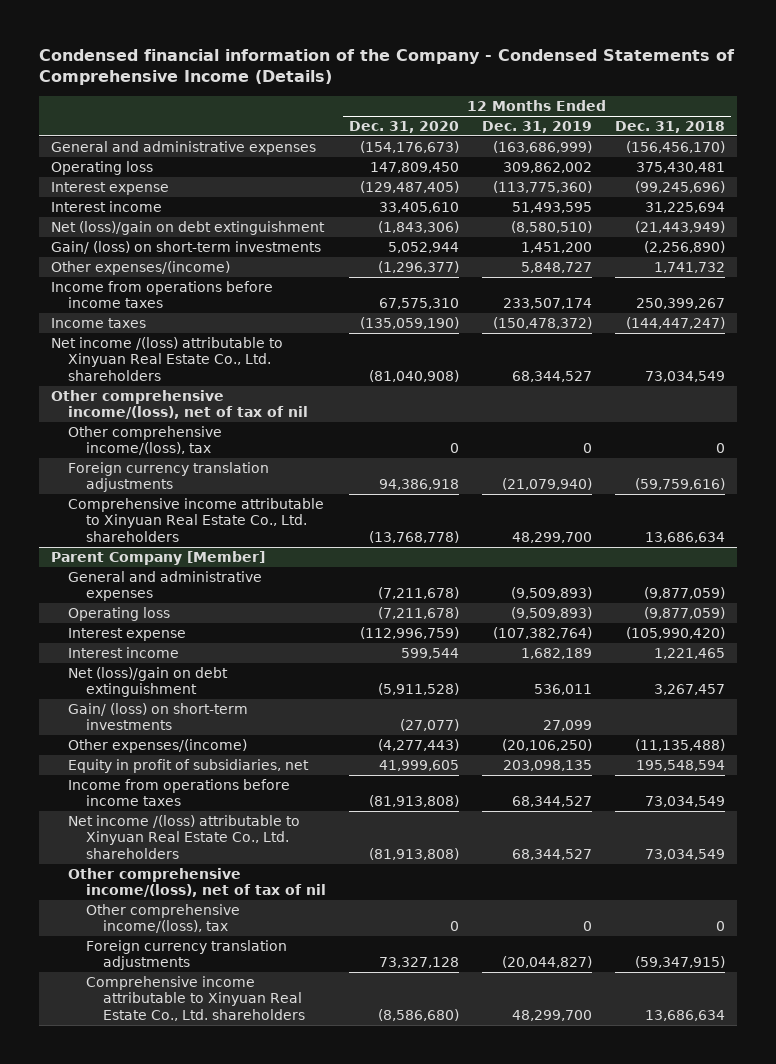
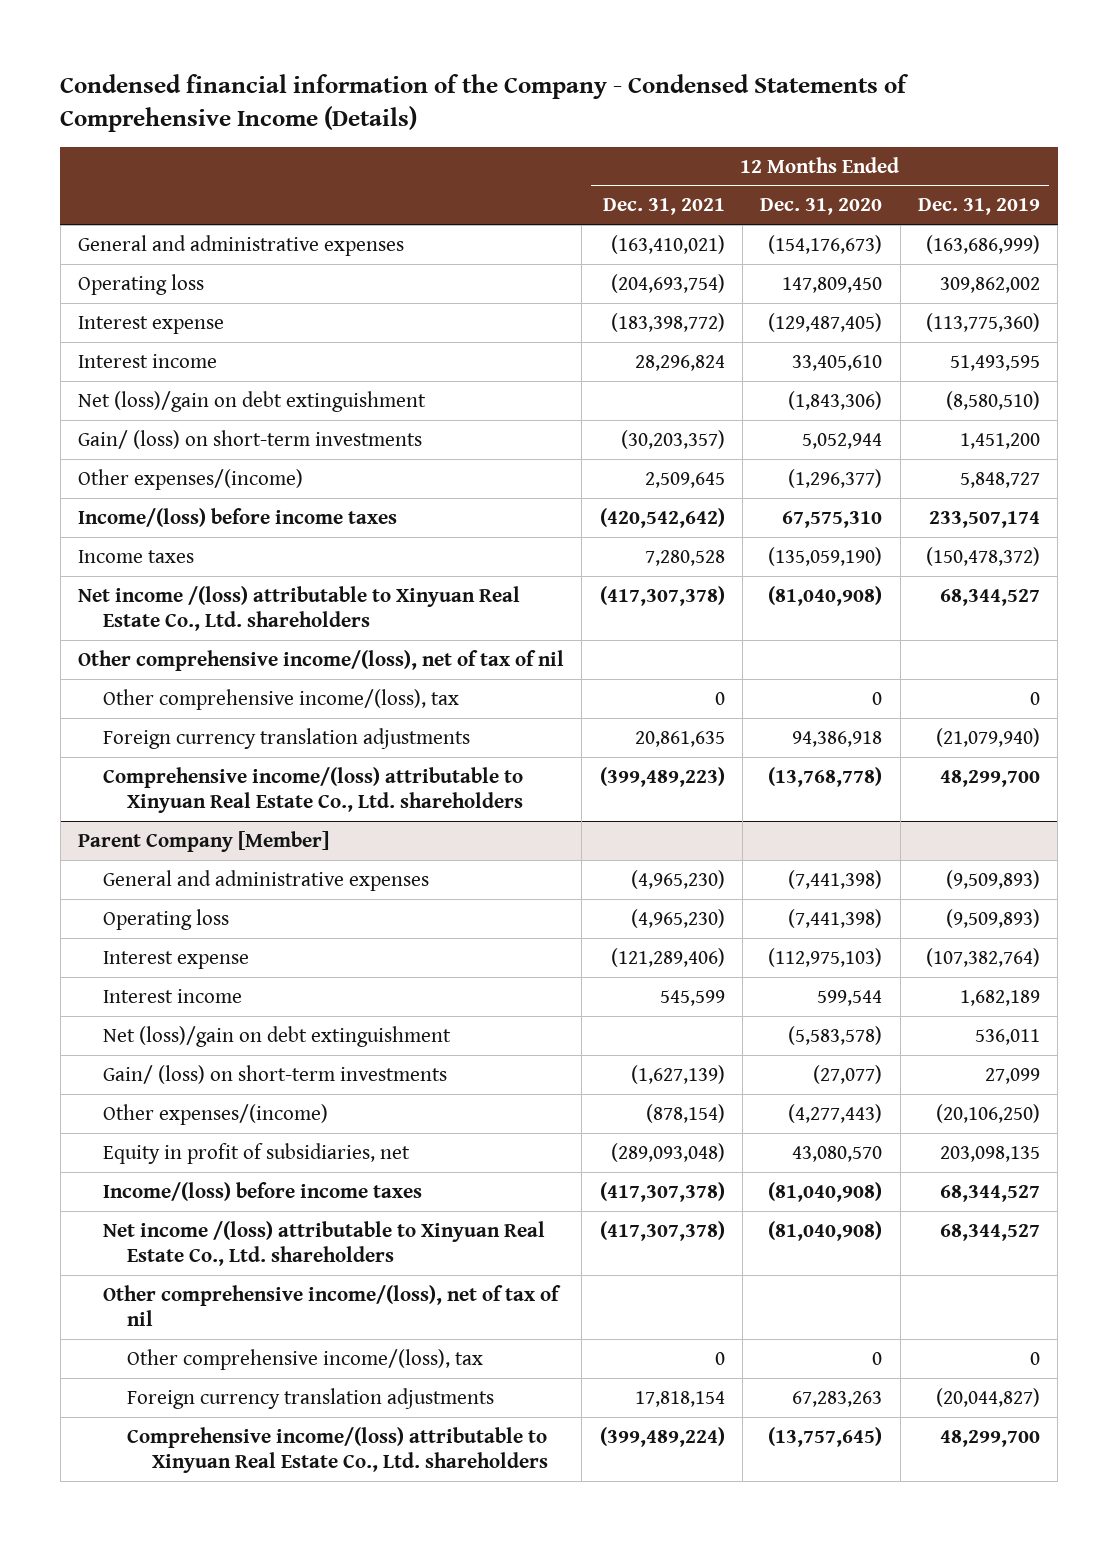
- | 12 Months Ended Dec. 31, 2020 | 12 Months Ended Dec. 31, 2019 | 12 Months Ended Dec. 31, 2018
+ | 12 Months Ended Dec. 31, 2021 | 12 Months Ended Dec. 31, 2020 | 12 Months Ended Dec. 31, 2019
- Income from operations before income taxes | 67,575,310 | 233,507,174 | 250,399,267
+ Income/(loss) before income taxes | (420,542,642) | 67,575,310 | 233,507,174
- Comprehensive income attributable to Xinyuan Real Estate Co., Ltd. shareholders | (13,768,778) | 48,299,700 | 13,686,634
+ Comprehensive income/(loss) attributable to Xinyuan Real Estate Co., Ltd. shareholders | (399,489,223) | (13,768,778) | 48,299,700
@ Parent Company [Member]
- General and administrative expenses | (7,211,678) | (9,509,893) | (9,877,059)
- Operating loss | (7,211,678) | (9,509,893) | (9,877,059)
- Interest expense | (112,996,759) | (107,382,764) | (105,990,420)
+ General and administrative expenses | (4,965,230) | (7,441,398) | (9,509,893)
+ Operating loss | (4,965,230) | (7,441,398) | (9,509,893)
+ Interest expense | (121,289,406) | (112,975,103) | (107,382,764)
- Net (loss)/gain on debt extinguishment | (5,911,528) | 536,011 | 3,267,457
+ Net (loss)/gain on debt extinguishment | | (5,583,578) | 536,011
- Equity in profit of subsidiaries, net | 41,999,605 | 203,098,135 | 195,548,594
- Income from operations before income taxes | (81,913,808) | 68,344,527 | 73,034,549
- Net income /(loss) attributable to Xinyuan Real Estate Co., Ltd. shareholders | (81,913,808) | 68,344,527 | 73,034,549
+ Equity in profit of subsidiaries, net | (289,093,048) | 43,080,570 | 203,098,135
+ Income/(loss) before income taxes | (417,307,378) | (81,040,908) | 68,344,527
+ Net income /(loss) attributable to Xinyuan Real Estate Co., Ltd. shareholders | (417,307,378) | (81,040,908) | 68,344,527
- Foreign currency translation adjustments | 73,327,128 | (20,044,827) | (59,347,915)
- Comprehensive income attributable to Xinyuan Real Estate Co., Ltd. shareholders | (8,586,680) | 48,299,700 | 13,686,634
+ Foreign currency translation adjustments | 17,818,154 | 67,283,263 | (20,044,827)
+ Comprehensive income/(loss) attributable to Xinyuan Real Estate Co., Ltd. shareholders | (399,489,224) | (13,757,645) | 48,299,700

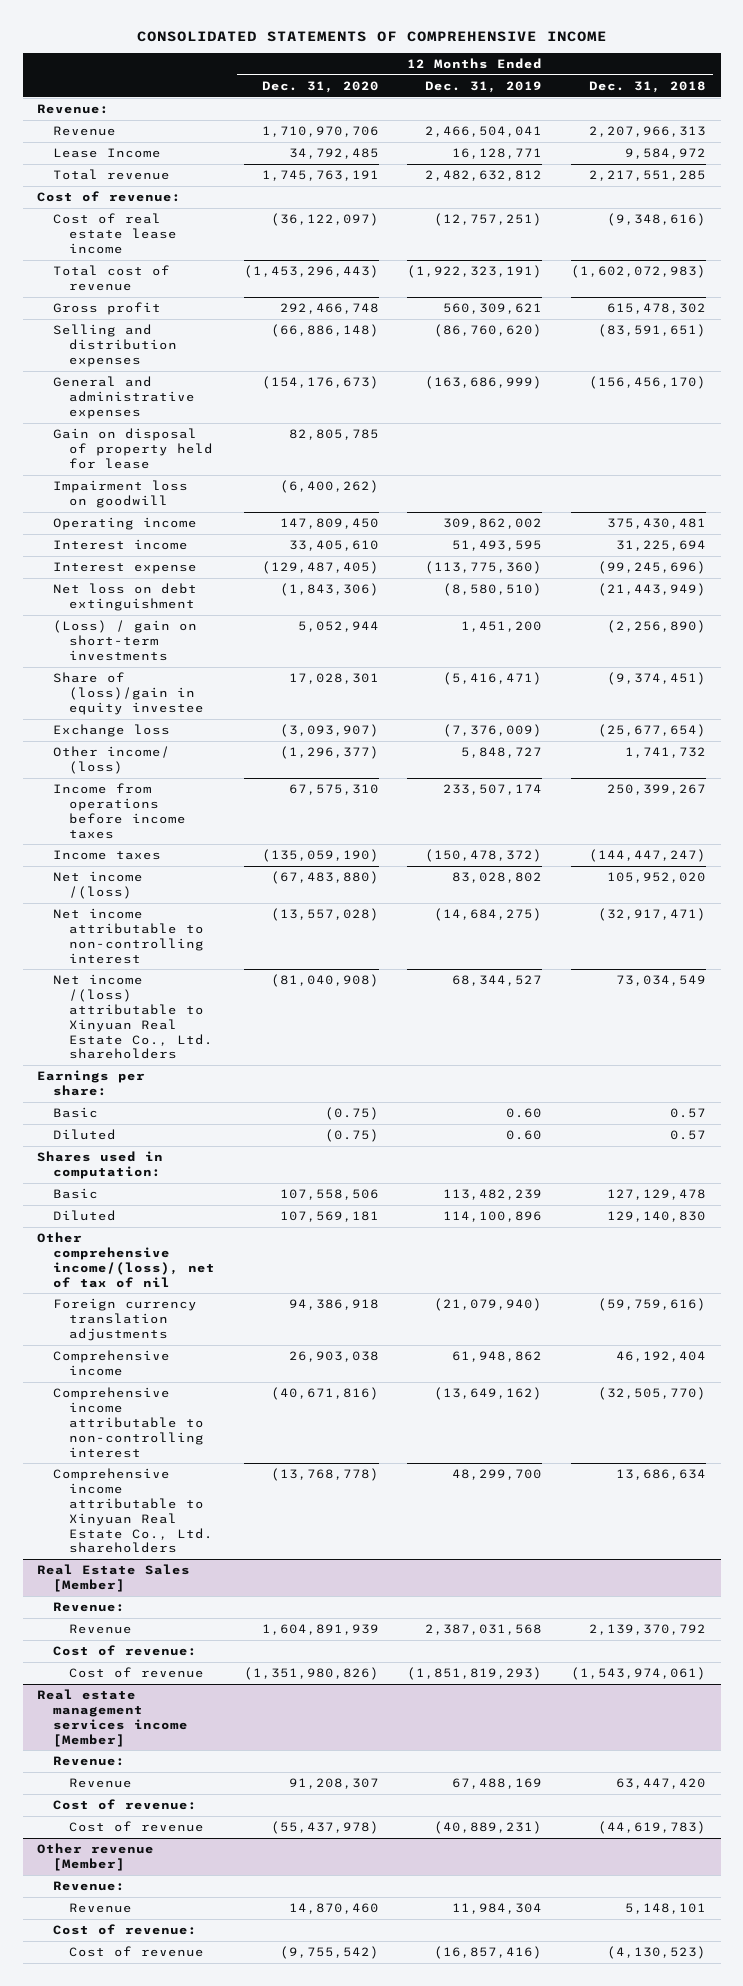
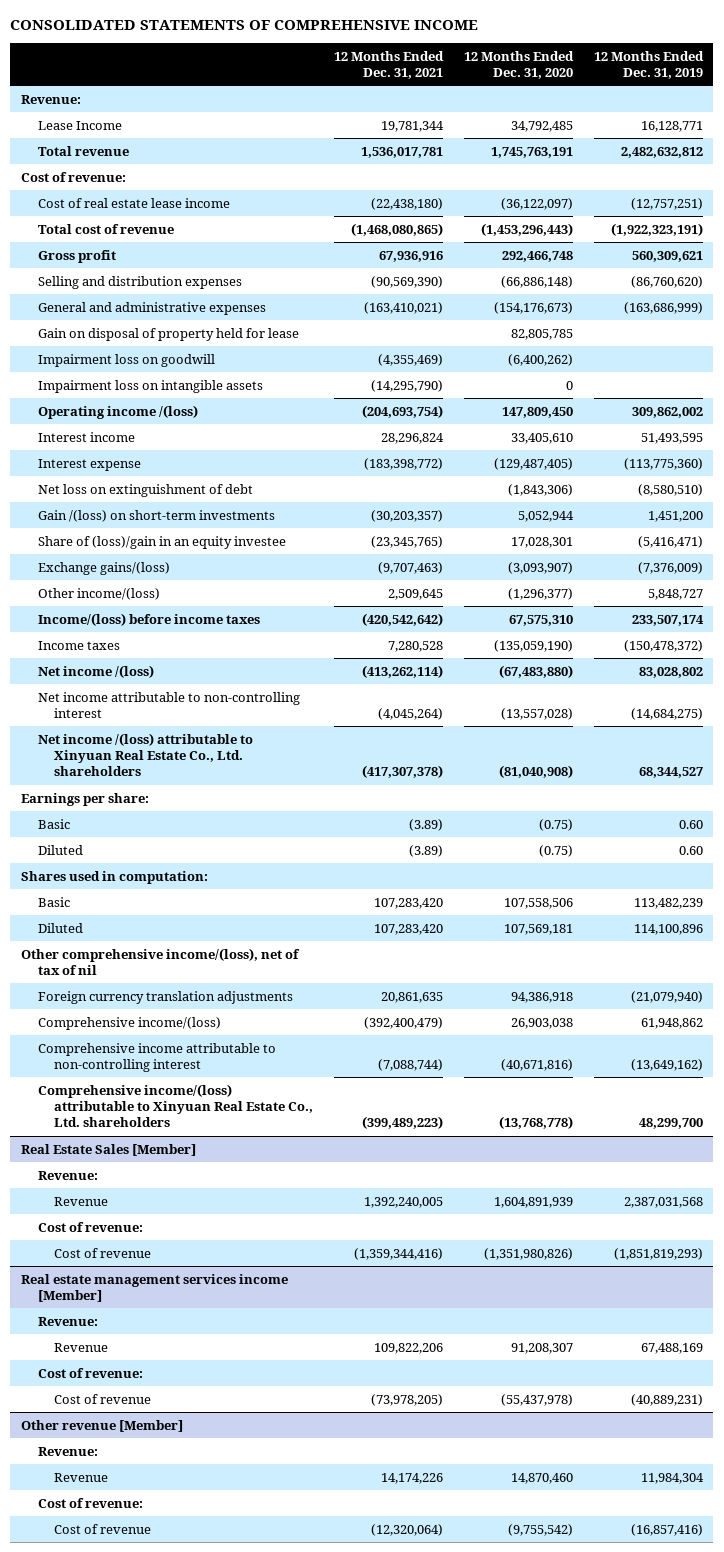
- | 12 Months Ended Dec. 31, 2020 | 12 Months Ended Dec. 31, 2019 | 12 Months Ended Dec. 31, 2018
+ | 12 Months Ended Dec. 31, 2021 | 12 Months Ended Dec. 31, 2020 | 12 Months Ended Dec. 31, 2019
- Revenue | 1,710,970,706 | 2,466,504,041 | 2,207,966,313
- Operating income | 147,809,450 | 309,862,002 | 375,430,481
+ Impairment loss on intangible assets | (14,295,790) | 0 |
+ Operating income /(loss) | (204,693,754) | 147,809,450 | 309,862,002
- Net loss on debt extinguishment | (1,843,306) | (8,580,510) | (21,443,949)
- (Loss) / gain on short-term investments | 5,052,944 | 1,451,200 | (2,256,890)
- Share of (loss)/gain in equity investee | 17,028,301 | (5,416,471) | (9,374,451)
- Exchange loss | (3,093,907) | (7,376,009) | (25,677,654)
- Other income/ (loss) | (1,296,377) | 5,848,727 | 1,741,732
- Income from operations before income taxes | 67,575,310 | 233,507,174 | 250,399,267
+ Net loss on extinguishment of debt | | (1,843,306) | (8,580,510)
+ Gain /(loss) on short-term investments | (30,203,357) | 5,052,944 | 1,451,200
+ Share of (loss)/gain in an equity investee | (23,345,765) | 17,028,301 | (5,416,471)
+ Exchange gains/(loss) | (9,707,463) | (3,093,907) | (7,376,009)
+ Other income/(loss) | 2,509,645 | (1,296,377) | 5,848,727
+ Income/(loss) before income taxes | (420,542,642) | 67,575,310 | 233,507,174
- Comprehensive income | 26,903,038 | 61,948,862 | 46,192,404
+ Comprehensive income/(loss) | (392,400,479) | 26,903,038 | 61,948,862
- Comprehensive income attributable to Xinyuan Real Estate Co., Ltd. shareholders | (13,768,778) | 48,299,700 | 13,686,634
+ Comprehensive income/(loss) attributable to Xinyuan Real Estate Co., Ltd. shareholders | (399,489,223) | (13,768,778) | 48,299,700

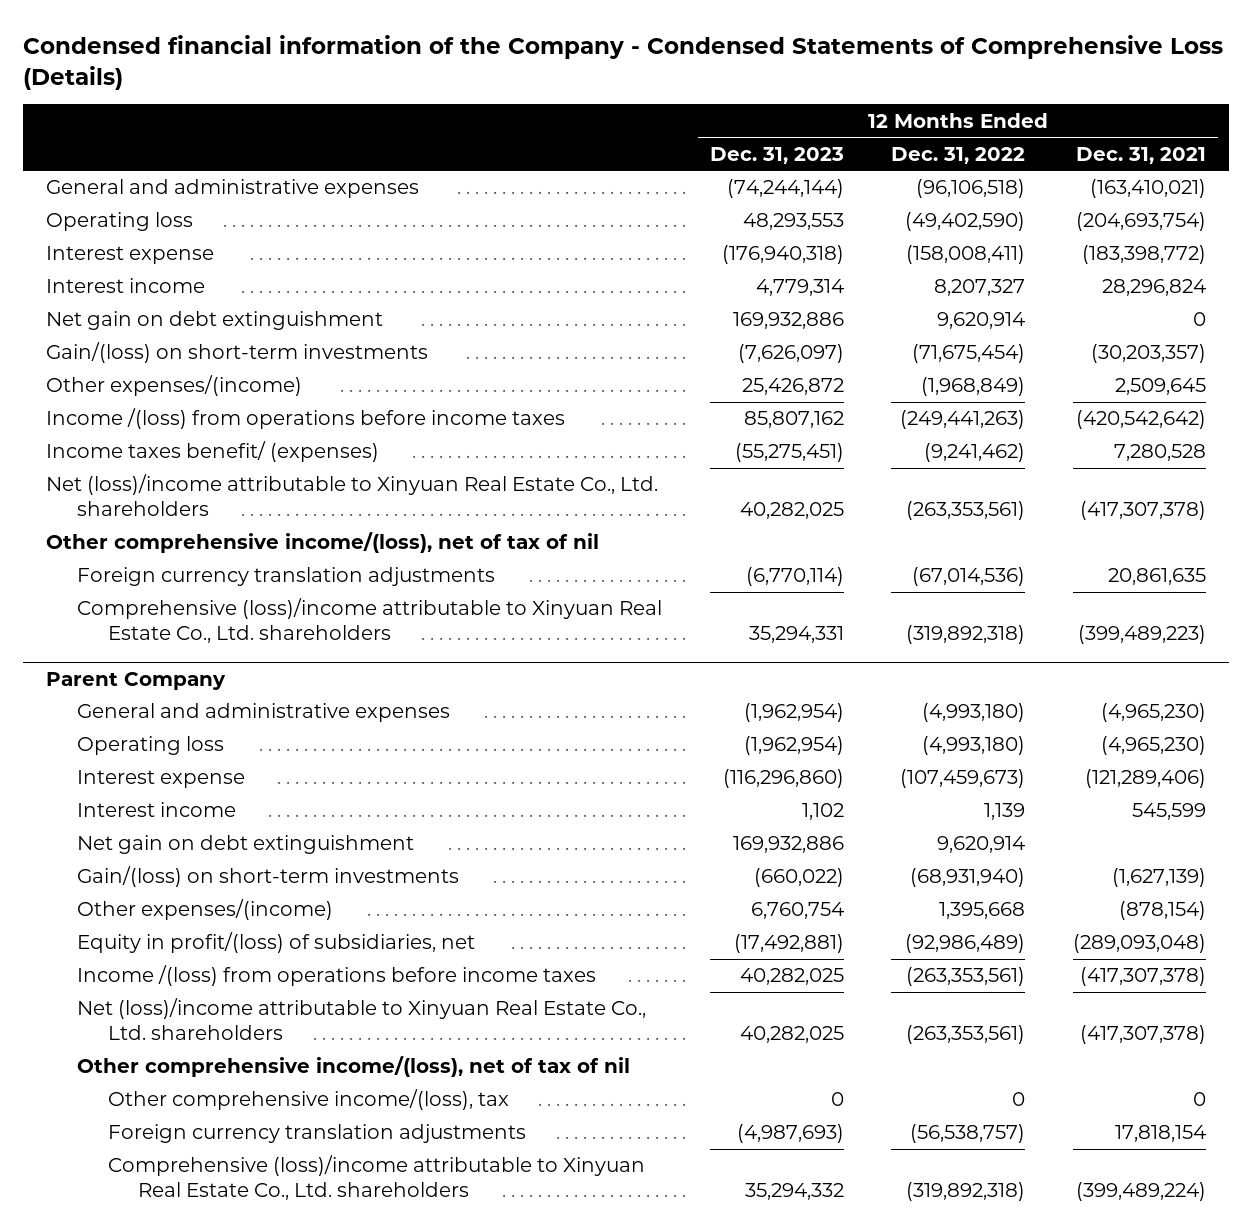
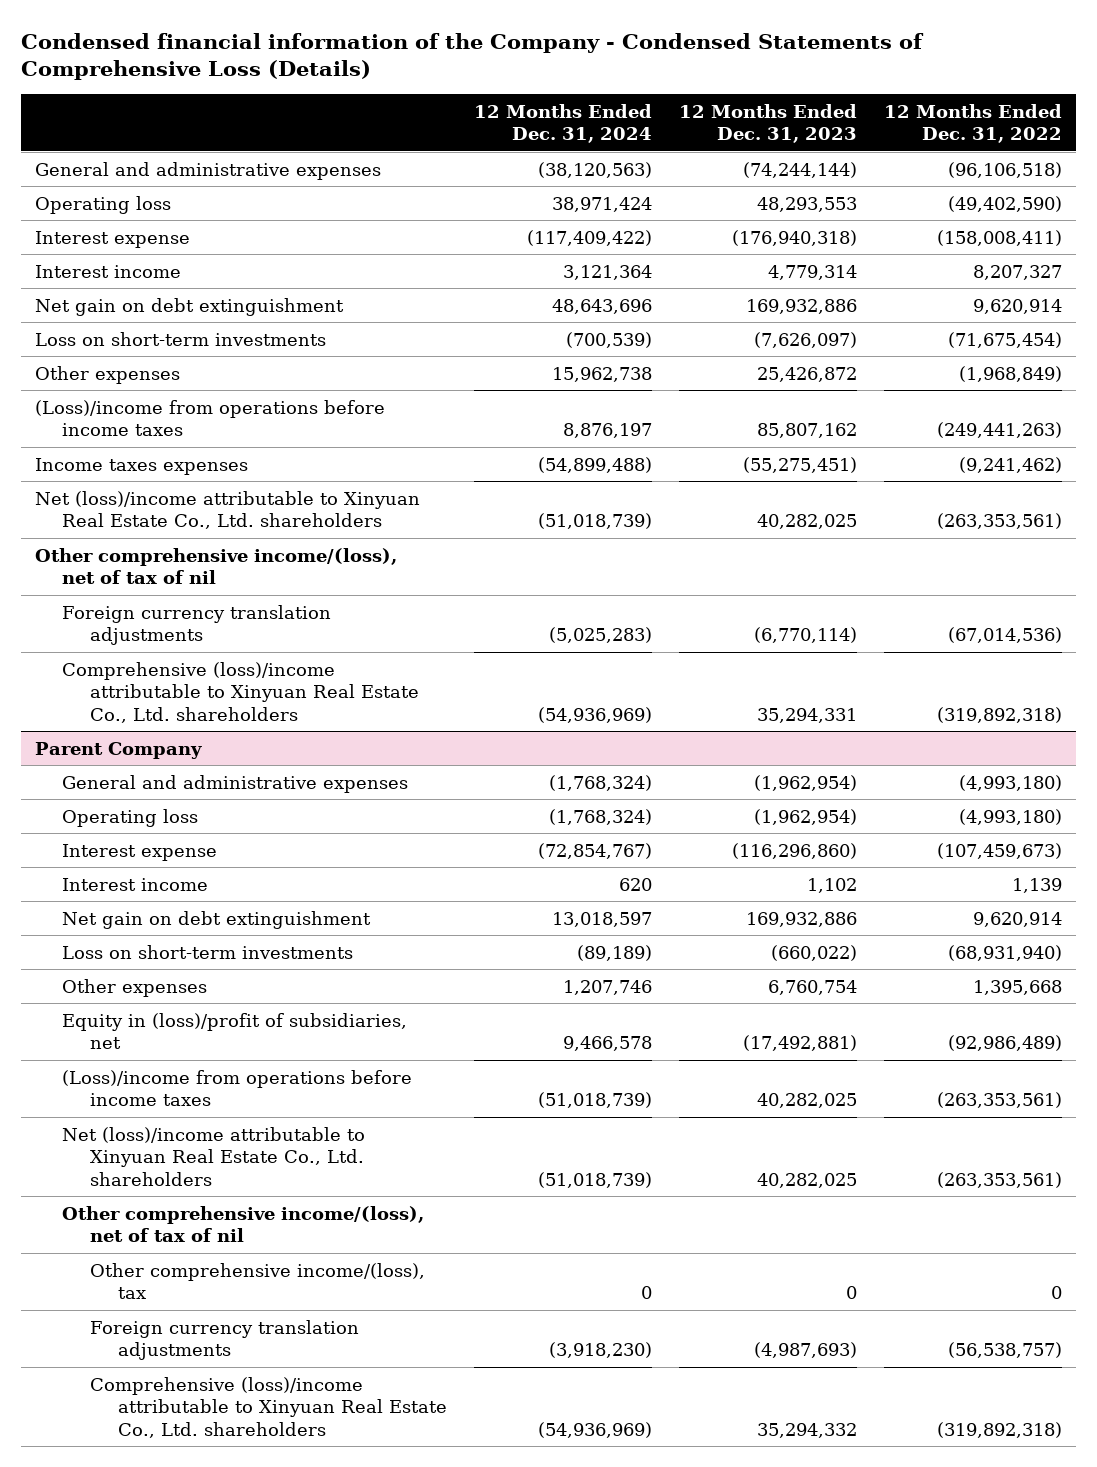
- | 12 Months Ended Dec. 31, 2023 | 12 Months Ended Dec. 31, 2022 | 12 Months Ended Dec. 31, 2021
+ | 12 Months Ended Dec. 31, 2024 | 12 Months Ended Dec. 31, 2023 | 12 Months Ended Dec. 31, 2022
- Gain/(loss) on short-term investments | (7,626,097) | (71,675,454) | (30,203,357)
- Other expenses/(income) | 25,426,872 | (1,968,849) | 2,509,645
- Income /(loss) from operations before income taxes | 85,807,162 | (249,441,263) | (420,542,642)
- Income taxes benefit/ (expenses) | (55,275,451) | (9,241,462) | 7,280,528
+ Loss on short-term investments | (700,539) | (7,626,097) | (71,675,454)
+ Other expenses | 15,962,738 | 25,426,872 | (1,968,849)
+ (Loss)/income from operations before income taxes | 8,876,197 | 85,807,162 | (249,441,263)
+ Income taxes expenses | (54,899,488) | (55,275,451) | (9,241,462)
@ Parent Company
- Gain/(loss) on short-term investments | (660,022) | (68,931,940) | (1,627,139)
- Other expenses/(income) | 6,760,754 | 1,395,668 | (878,154)
- Equity in profit/(loss) of subsidiaries, net | (17,492,881) | (92,986,489) | (289,093,048)
- Income /(loss) from operations before income taxes | 40,282,025 | (263,353,561) | (417,307,378)
+ Loss on short-term investments | (89,189) | (660,022) | (68,931,940)
+ Other expenses | 1,207,746 | 6,760,754 | 1,395,668
+ Equity in (loss)/profit of subsidiaries, net | 9,466,578 | (17,492,881) | (92,986,489)
+ (Loss)/income from operations before income taxes | (51,018,739) | 40,282,025 | (263,353,561)

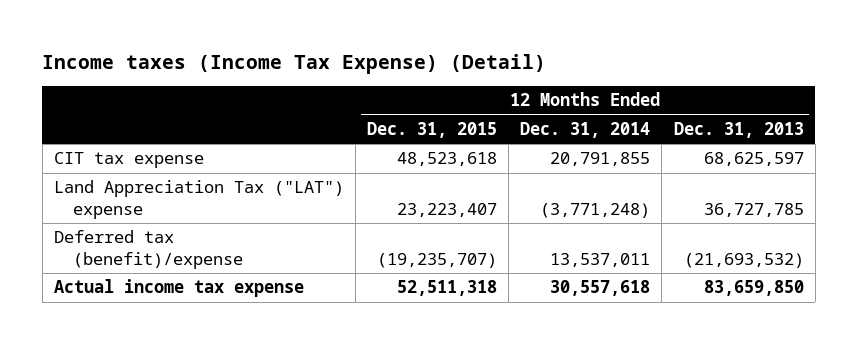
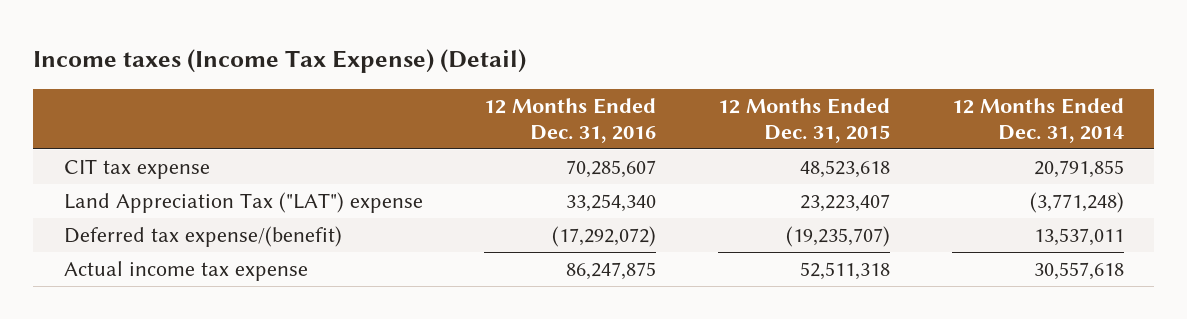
- | 12 Months Ended Dec. 31, 2015 | 12 Months Ended Dec. 31, 2014 | 12 Months Ended Dec. 31, 2013
+ | 12 Months Ended Dec. 31, 2016 | 12 Months Ended Dec. 31, 2015 | 12 Months Ended Dec. 31, 2014
- Deferred tax (benefit)/expense | (19,235,707) | 13,537,011 | (21,693,532)
+ Deferred tax expense/(benefit) | (17,292,072) | (19,235,707) | 13,537,011

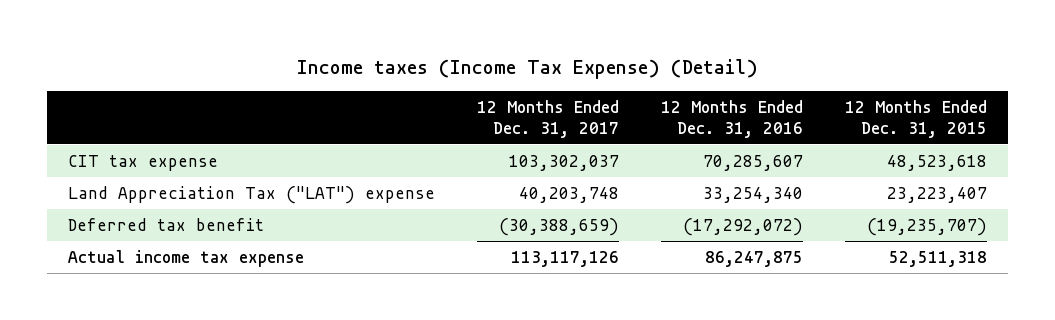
- | 12 Months Ended Dec. 31, 2016 | 12 Months Ended Dec. 31, 2015 | 12 Months Ended Dec. 31, 2014
+ | 12 Months Ended Dec. 31, 2017 | 12 Months Ended Dec. 31, 2016 | 12 Months Ended Dec. 31, 2015
- Deferred tax expense/(benefit) | (17,292,072) | (19,235,707) | 13,537,011
+ Deferred tax benefit | (30,388,659) | (17,292,072) | (19,235,707)

